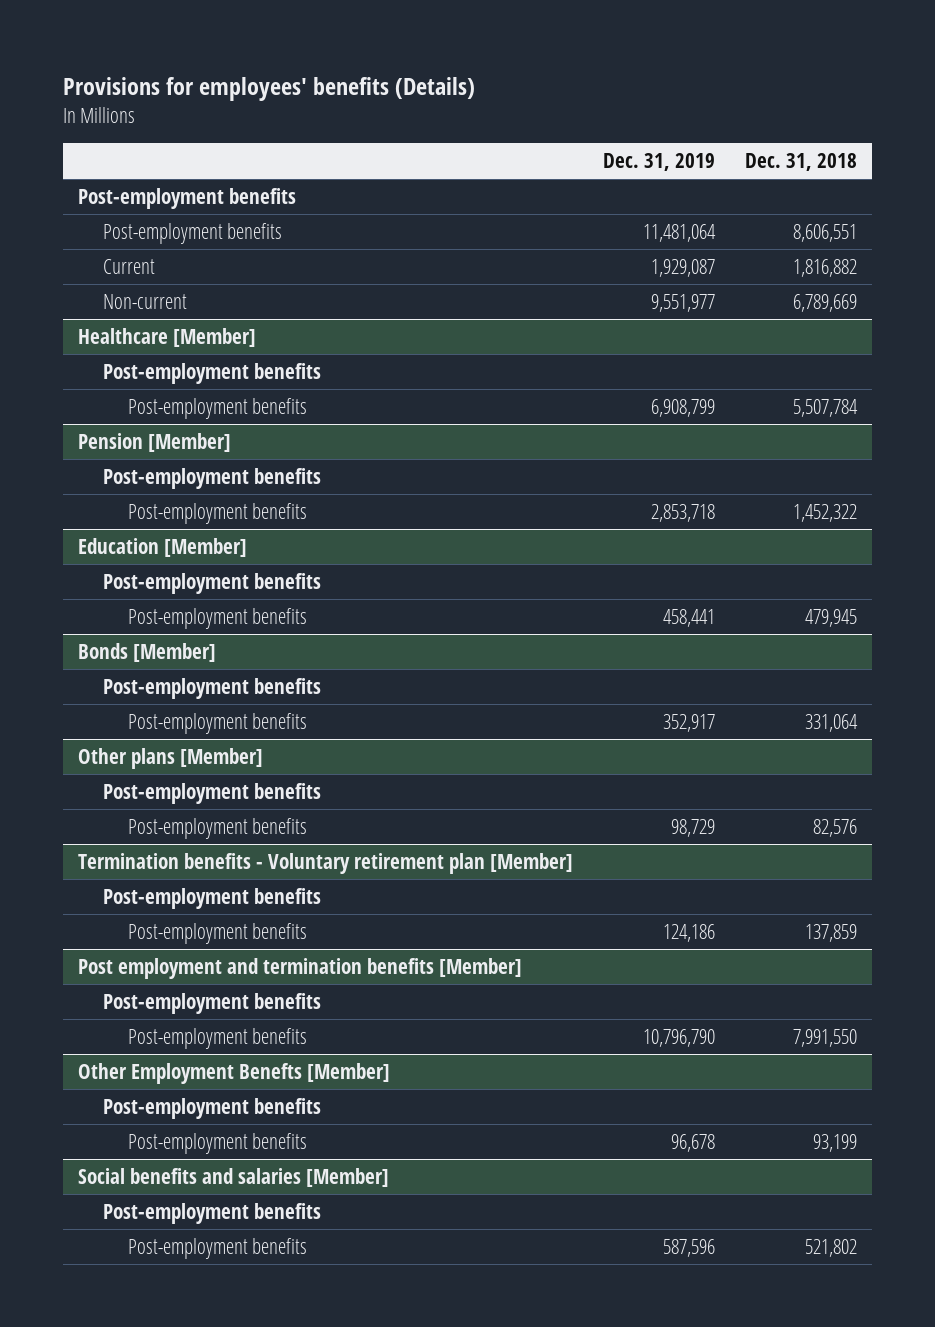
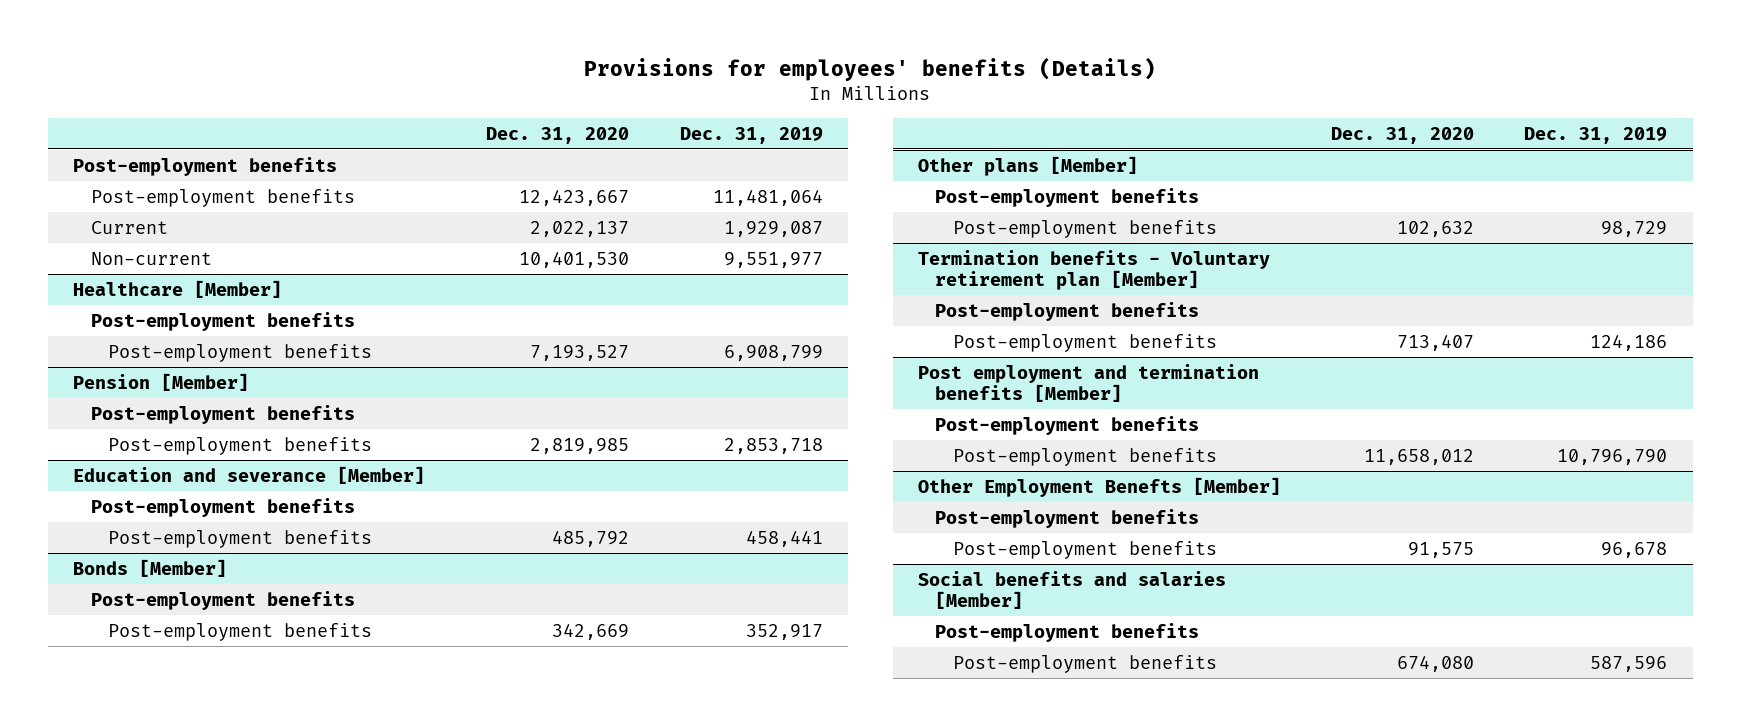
- | Dec. 31, 2019 | Dec. 31, 2018
+ | Dec. 31, 2020 | Dec. 31, 2019
- Education [Member]
+ Education and severance [Member]

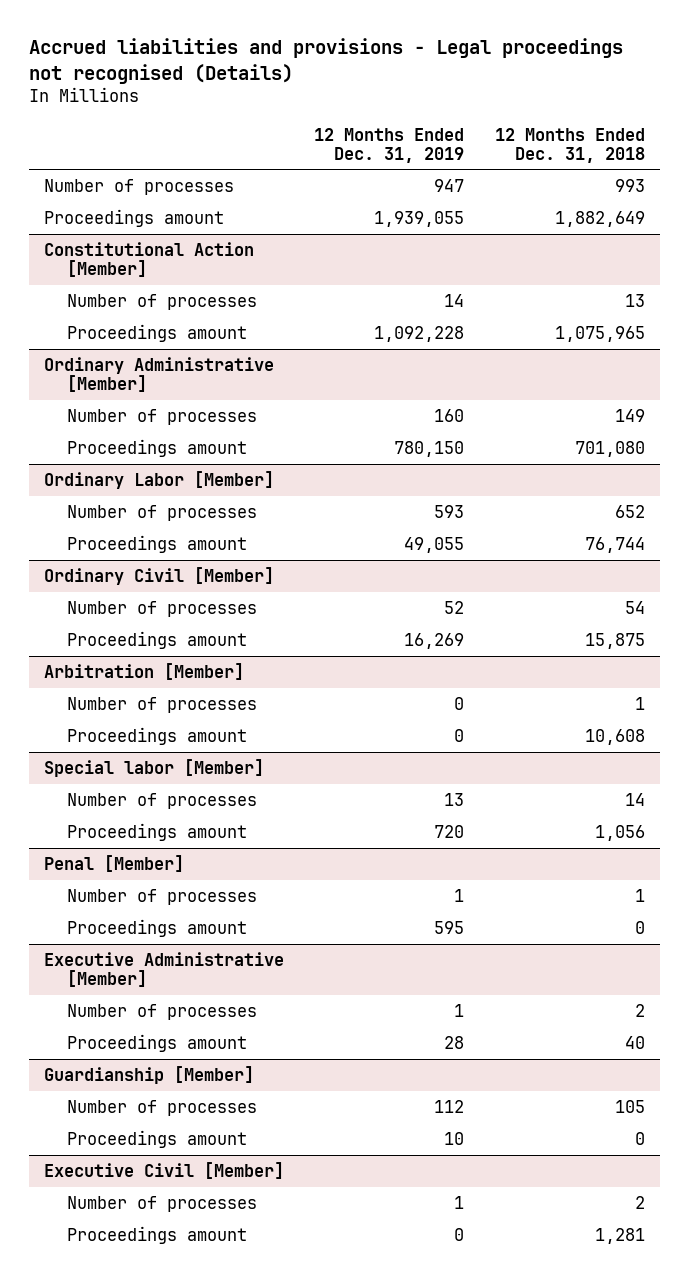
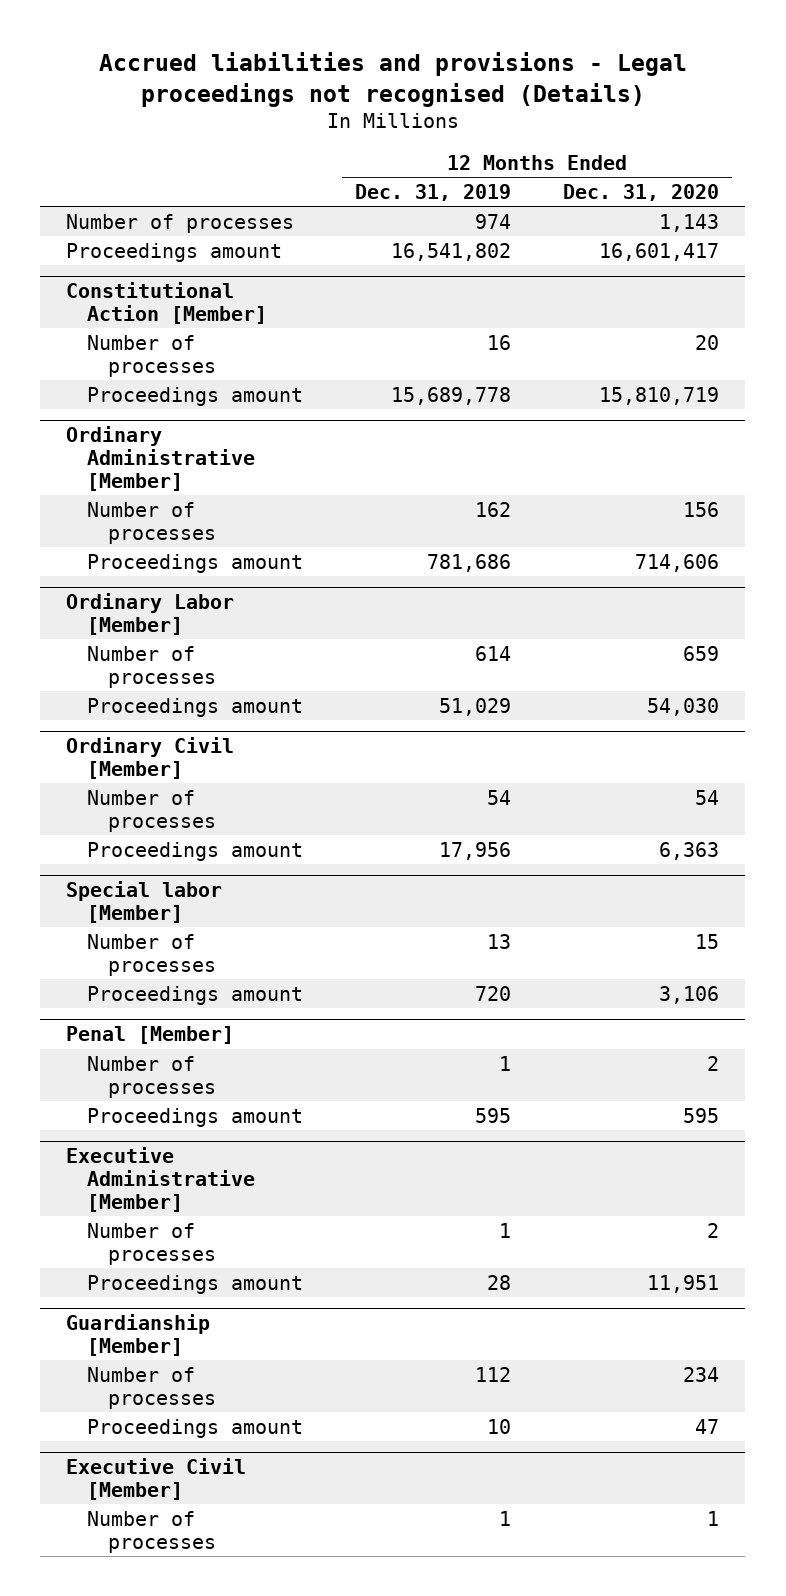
- | 12 Months Ended Dec. 31, 2019 | 12 Months Ended Dec. 31, 2018
+ | 12 Months Ended Dec. 31, 2019 | 12 Months Ended Dec. 31, 2020
- Number of processes | 947 | 993
- Proceedings amount | 1,939,055 | 1,882,649
+ Number of processes | 974 | 1,143
+ Proceedings amount | 16,541,802 | 16,601,417
@ Constitutional Action [Member]
- Number of processes | 14 | 13
- Proceedings amount | 1,092,228 | 1,075,965
+ Number of processes | 16 | 20
+ Proceedings amount | 15,689,778 | 15,810,719
@ Ordinary Administrative [Member]
- Number of processes | 160 | 149
- Proceedings amount | 780,150 | 701,080
+ Number of processes | 162 | 156
+ Proceedings amount | 781,686 | 714,606
@ Ordinary Labor [Member]
- Number of processes | 593 | 652
- Proceedings amount | 49,055 | 76,744
+ Number of processes | 614 | 659
+ Proceedings amount | 51,029 | 54,030
@ Ordinary Civil [Member]
- Number of processes | 52 | 54
- Proceedings amount | 16,269 | 15,875
- Arbitration [Member]
- Number of processes | 0 | 1
- Proceedings amount | 0 | 10,608
@ Ordinary Civil [Member]
+ Number of processes | 54 | 54
+ Proceedings amount | 17,956 | 6,363
@ Executive Civil [Member]
- Proceedings amount | 0 | 1,281

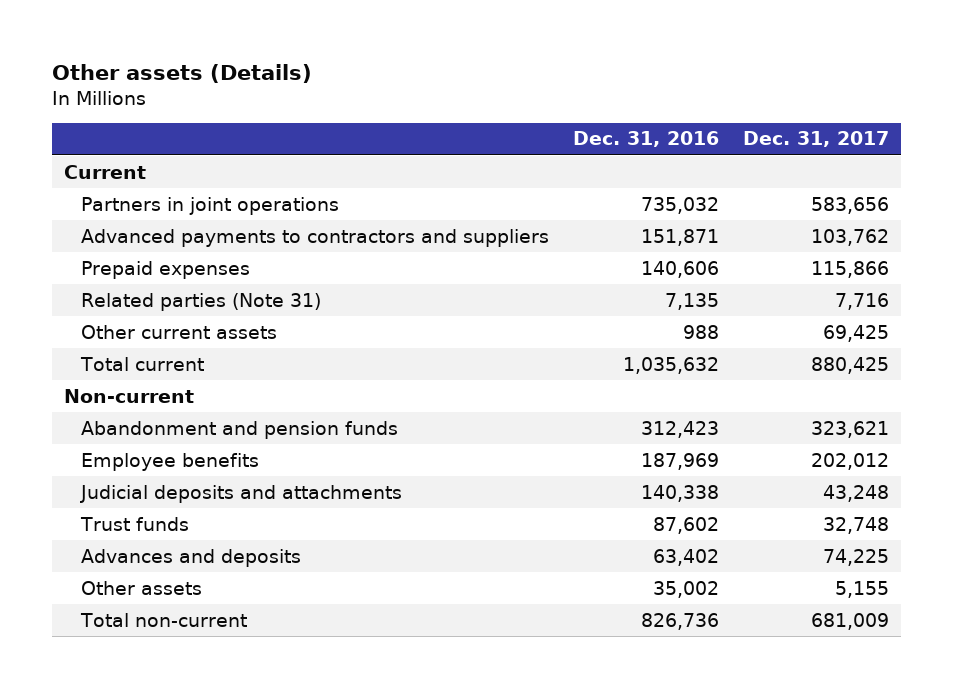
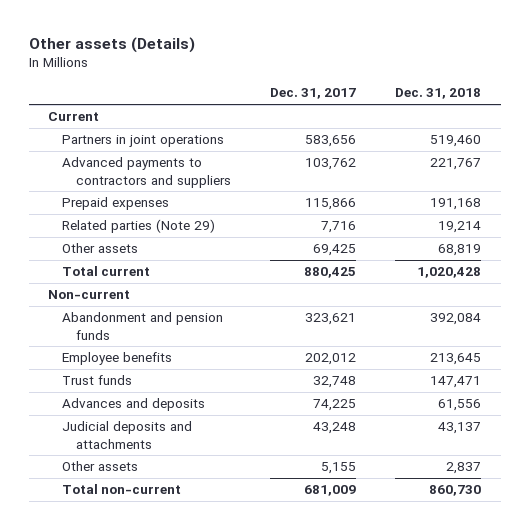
- | Dec. 31, 2016 | Dec. 31, 2017
+ | Dec. 31, 2017 | Dec. 31, 2018
- Related parties (Note 31) | 7,135 | 7,716
- Other current assets | 988 | 69,425
+ Related parties (Note 29) | 7,716 | 19,214
+ Other assets | 69,425 | 68,819
moved down: Judicial deposits and attachments | 43,248 | 43,137

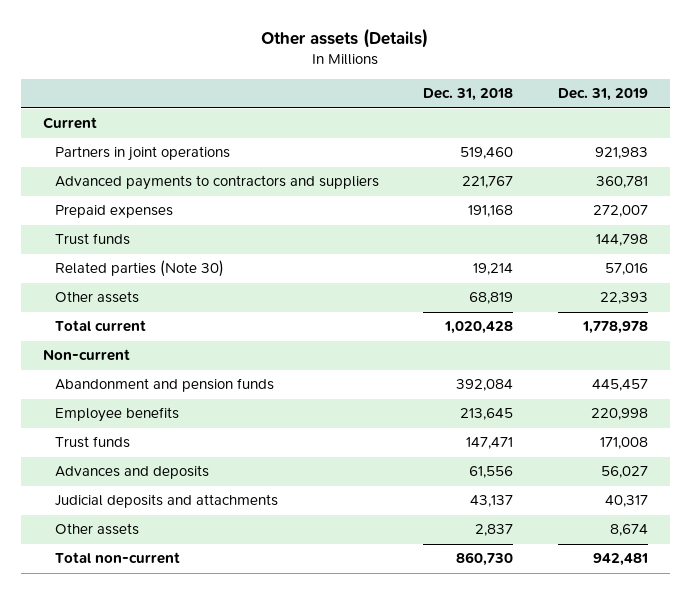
- | Dec. 31, 2017 | Dec. 31, 2018
+ | Dec. 31, 2018 | Dec. 31, 2019
- Related parties (Note 29) | 7,716 | 19,214
+ Trust funds | | 144,798
+ Related parties (Note 30) | 19,214 | 57,016

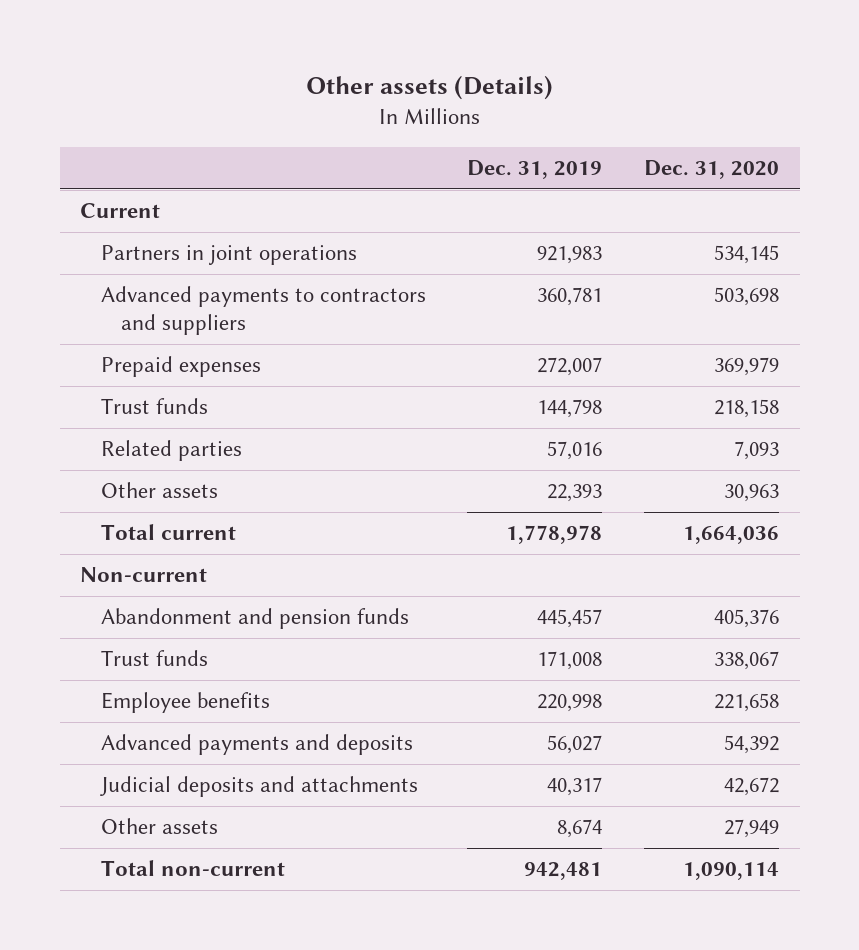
- | Dec. 31, 2018 | Dec. 31, 2019
+ | Dec. 31, 2019 | Dec. 31, 2020
- Related parties (Note 30) | 19,214 | 57,016
+ Related parties | 57,016 | 7,093
- Advances and deposits | 61,556 | 56,027
moved down: Employee benefits | 220,998 | 221,658
+ Advanced payments and deposits | 56,027 | 54,392

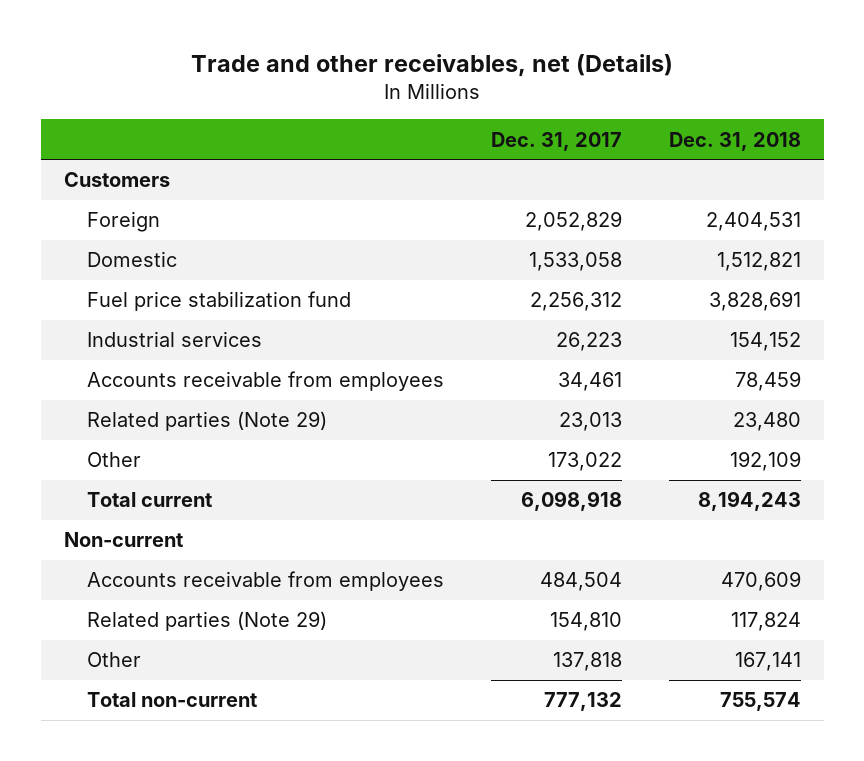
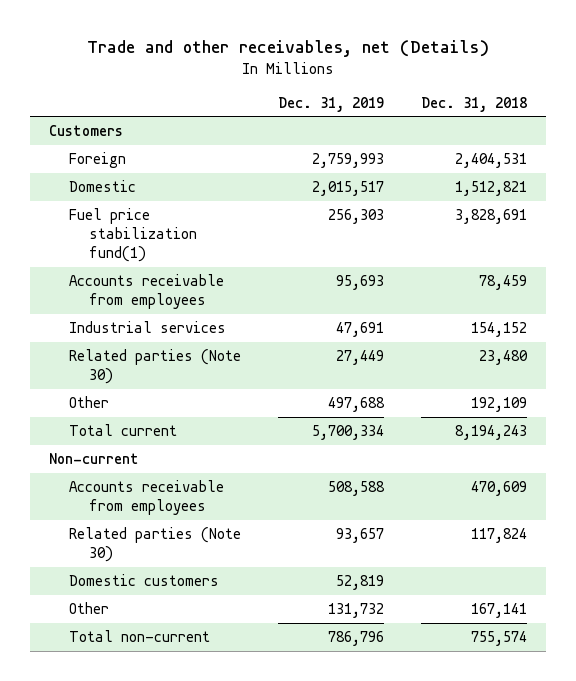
- | Dec. 31, 2017 | Dec. 31, 2018
+ | Dec. 31, 2019 | Dec. 31, 2018
- Fuel price stabilization fund | 2,256,312 | 3,828,691
+ Fuel price stabilization fund(1) | 256,303 | 3,828,691
- Related parties (Note 29) | 23,013 | 23,480
moved down: Industrial services | 47,691 | 154,152
+ Related parties (Note 30) | 27,449 | 23,480
- Related parties (Note 29) | 154,810 | 117,824
+ Related parties (Note 30) | 93,657 | 117,824
+ Domestic customers | 52,819 |

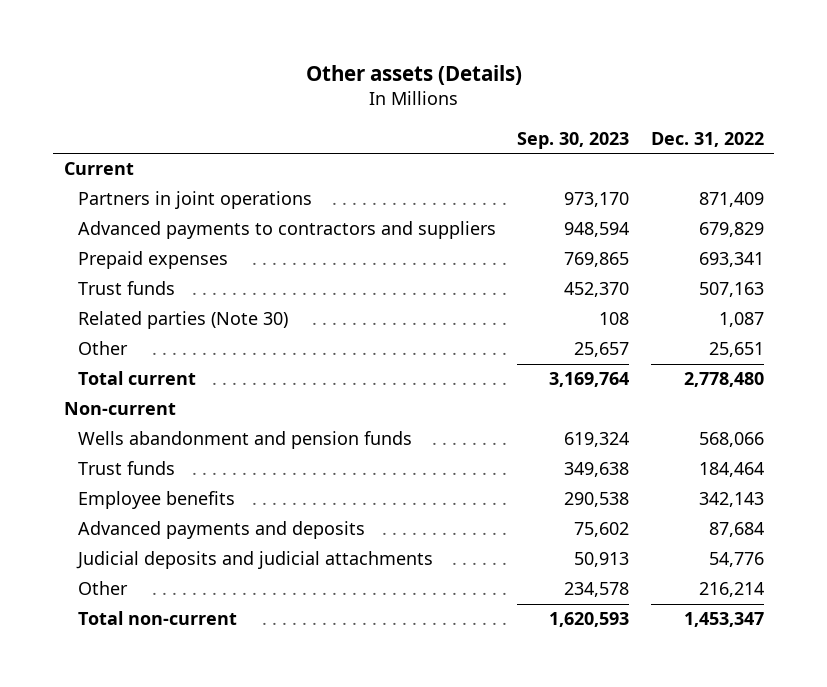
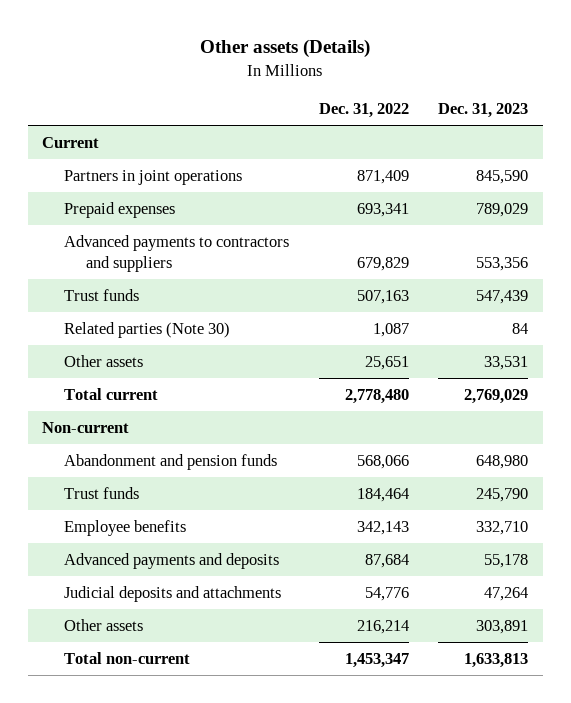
- | Sep. 30, 2023 | Dec. 31, 2022
+ | Dec. 31, 2022 | Dec. 31, 2023
moved down: Advanced payments to contractors and suppliers | 679,829 | 553,356
- Other | 25,657 | 25,651
+ Other assets | 25,651 | 33,531
- Wells abandonment and pension funds | 619,324 | 568,066
+ Abandonment and pension funds | 568,066 | 648,980
- Judicial deposits and judicial attachments | 50,913 | 54,776
- Other | 234,578 | 216,214
+ Judicial deposits and attachments | 54,776 | 47,264
+ Other assets | 216,214 | 303,891

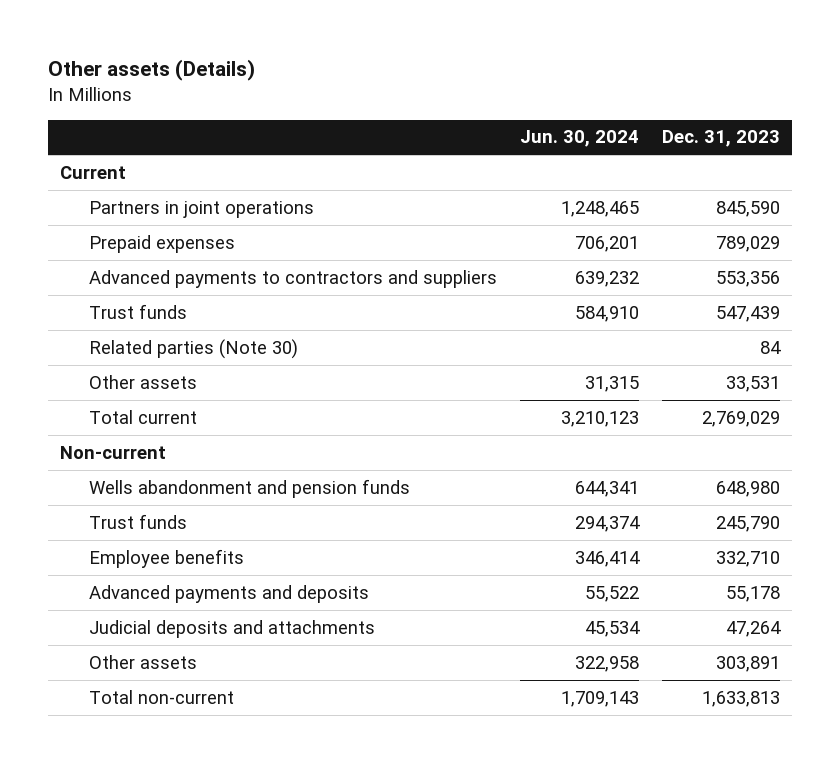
- | Dec. 31, 2022 | Dec. 31, 2023
+ | Jun. 30, 2024 | Dec. 31, 2023
- Abandonment and pension funds | 568,066 | 648,980
+ Wells abandonment and pension funds | 644,341 | 648,980

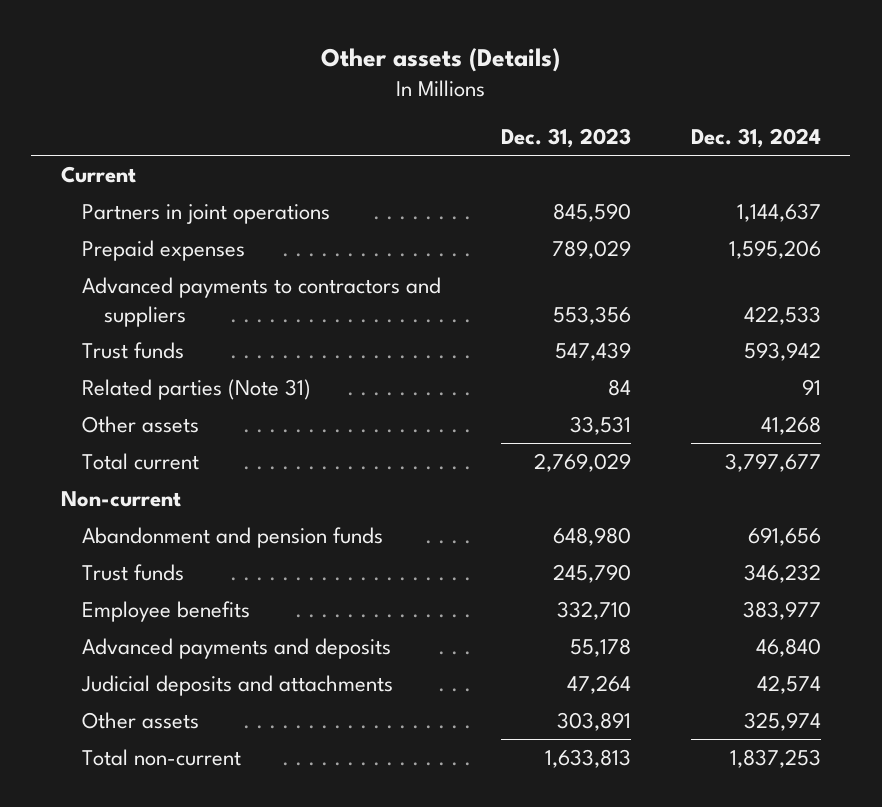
- | Jun. 30, 2024 | Dec. 31, 2023
+ | Dec. 31, 2023 | Dec. 31, 2024
- Related parties (Note 30) | | 84
+ Related parties (Note 31) | 84 | 91
- Wells abandonment and pension funds | 644,341 | 648,980
+ Abandonment and pension funds | 648,980 | 691,656

